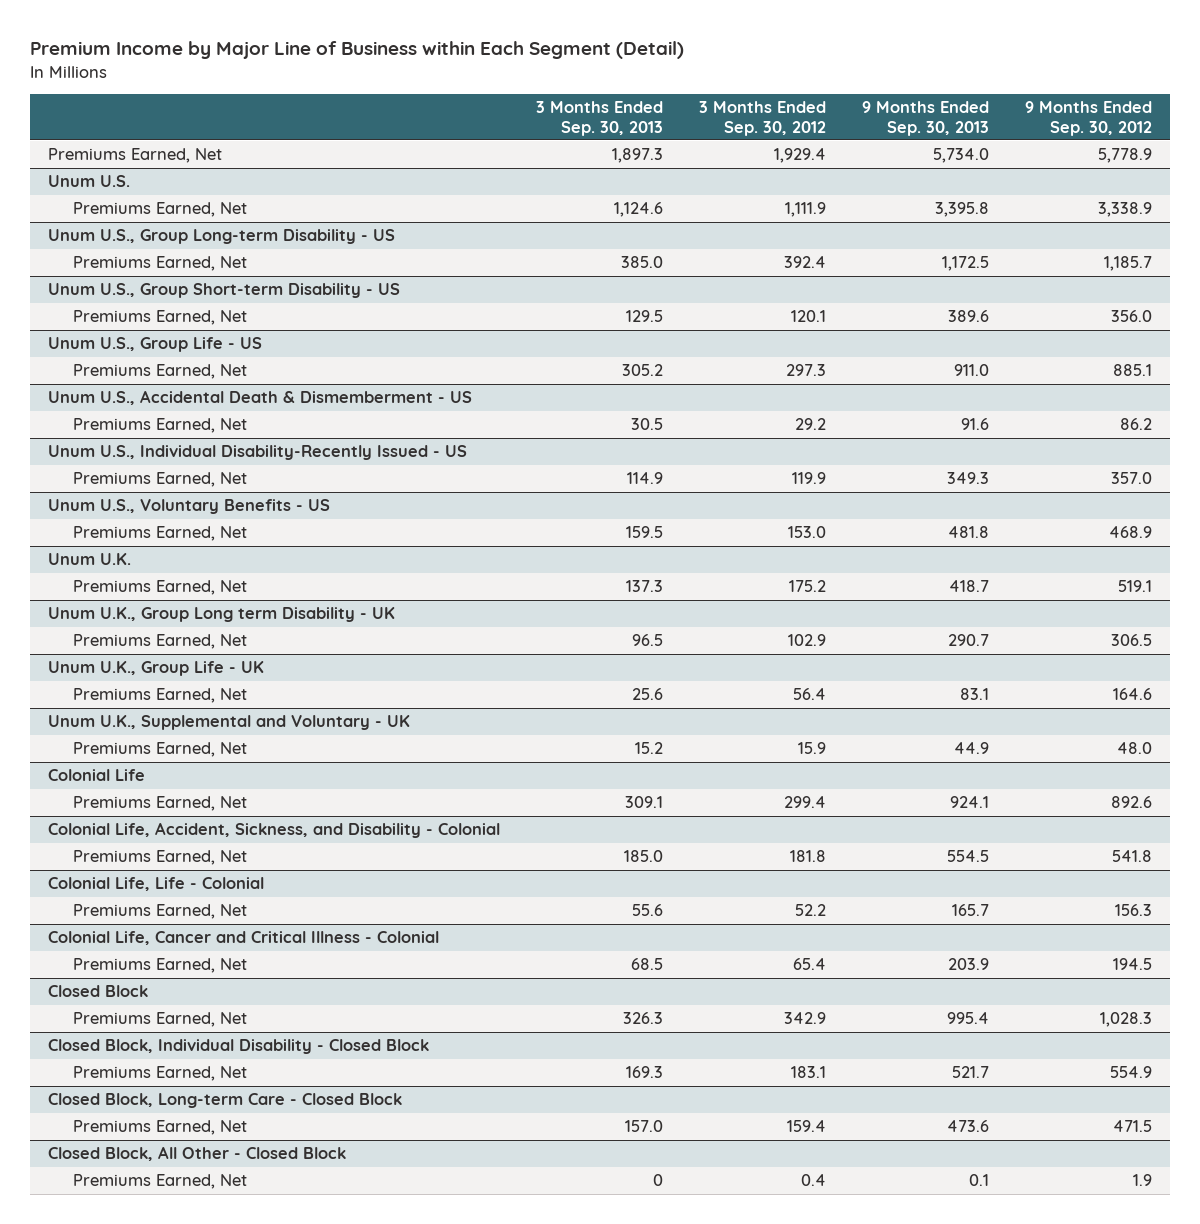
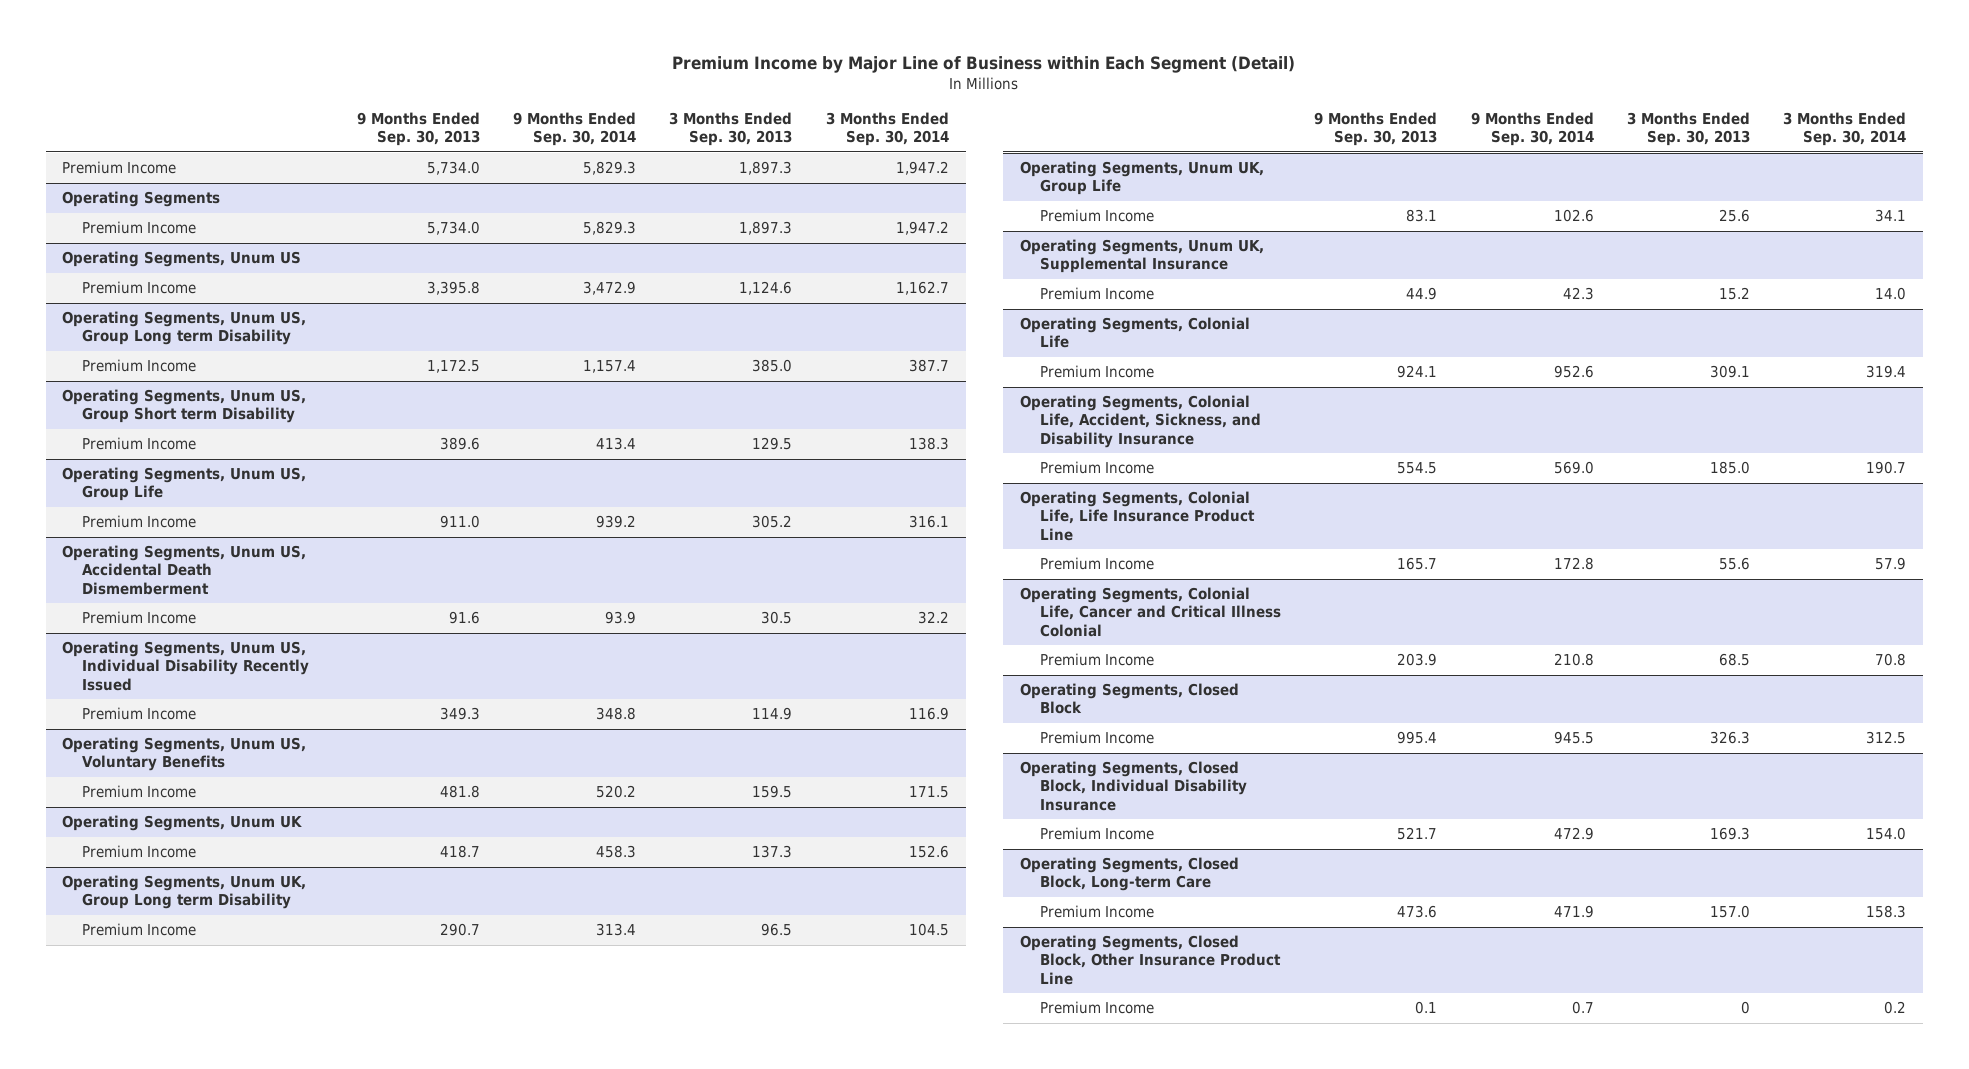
- | 3 Months Ended Sep. 30, 2013 | 3 Months Ended Sep. 30, 2012 | 9 Months Ended Sep. 30, 2013 | 9 Months Ended Sep. 30, 2012
+ | 9 Months Ended Sep. 30, 2013 | 9 Months Ended Sep. 30, 2014 | 3 Months Ended Sep. 30, 2013 | 3 Months Ended Sep. 30, 2014
- Premiums Earned, Net | 1,897.3 | 1,929.4 | 5,734.0 | 5,778.9
- Unum U.S.
- Premiums Earned, Net | 1,124.6 | 1,111.9 | 3,395.8 | 3,338.9
- Unum U.S., Group Long-term Disability - US
- Premiums Earned, Net | 385.0 | 392.4 | 1,172.5 | 1,185.7
- Unum U.S., Group Short-term Disability - US
- Premiums Earned, Net | 129.5 | 120.1 | 389.6 | 356.0
- Unum U.S., Group Life - US
- Premiums Earned, Net | 305.2 | 297.3 | 911.0 | 885.1
- Unum U.S., Accidental Death & Dismemberment - US
- Premiums Earned, Net | 30.5 | 29.2 | 91.6 | 86.2
- Unum U.S., Individual Disability-Recently Issued - US
- Premiums Earned, Net | 114.9 | 119.9 | 349.3 | 357.0
- Unum U.S., Voluntary Benefits - US
- Premiums Earned, Net | 159.5 | 153.0 | 481.8 | 468.9
- Unum U.K.
- Premiums Earned, Net | 137.3 | 175.2 | 418.7 | 519.1
- Unum U.K., Group Long term Disability - UK
- Premiums Earned, Net | 96.5 | 102.9 | 290.7 | 306.5
- Unum U.K., Group Life - UK
- Premiums Earned, Net | 25.6 | 56.4 | 83.1 | 164.6
- Unum U.K., Supplemental and Voluntary - UK
- Premiums Earned, Net | 15.2 | 15.9 | 44.9 | 48.0
- Colonial Life
- Premiums Earned, Net | 309.1 | 299.4 | 924.1 | 892.6
- Colonial Life, Accident, Sickness, and Disability - Colonial
- Premiums Earned, Net | 185.0 | 181.8 | 554.5 | 541.8
- Colonial Life, Life - Colonial
- Premiums Earned, Net | 55.6 | 52.2 | 165.7 | 156.3
- Colonial Life, Cancer and Critical Illness - Colonial
- Premiums Earned, Net | 68.5 | 65.4 | 203.9 | 194.5
- Closed Block
- Premiums Earned, Net | 326.3 | 342.9 | 995.4 | 1,028.3
- Closed Block, Individual Disability - Closed Block
- Premiums Earned, Net | 169.3 | 183.1 | 521.7 | 554.9
- Closed Block, Long-term Care - Closed Block
- Premiums Earned, Net | 157.0 | 159.4 | 473.6 | 471.5
- Closed Block, All Other - Closed Block
- Premiums Earned, Net | 0 | 0.4 | 0.1 | 1.9
+ Premium Income | 5,734.0 | 5,829.3 | 1,897.3 | 1,947.2
+ Operating Segments
+ Premium Income | 5,734.0 | 5,829.3 | 1,897.3 | 1,947.2
+ Operating Segments, Unum US
+ Premium Income | 3,395.8 | 3,472.9 | 1,124.6 | 1,162.7
+ Operating Segments, Unum US, Group Long term Disability
+ Premium Income | 1,172.5 | 1,157.4 | 385.0 | 387.7
+ Operating Segments, Unum US, Group Short term Disability
+ Premium Income | 389.6 | 413.4 | 129.5 | 138.3
+ Operating Segments, Unum US, Group Life
+ Premium Income | 911.0 | 939.2 | 305.2 | 316.1
+ Operating Segments, Unum US, Accidental Death Dismemberment
+ Premium Income | 91.6 | 93.9 | 30.5 | 32.2
+ Operating Segments, Unum US, Individual Disability Recently Issued
+ Premium Income | 349.3 | 348.8 | 114.9 | 116.9
+ Operating Segments, Unum US, Voluntary Benefits
+ Premium Income | 481.8 | 520.2 | 159.5 | 171.5
+ Operating Segments, Unum UK
+ Premium Income | 418.7 | 458.3 | 137.3 | 152.6
+ Operating Segments, Unum UK, Group Long term Disability
+ Premium Income | 290.7 | 313.4 | 96.5 | 104.5
+ Operating Segments, Unum UK, Group Life
+ Premium Income | 83.1 | 102.6 | 25.6 | 34.1
+ Operating Segments, Unum UK, Supplemental Insurance
+ Premium Income | 44.9 | 42.3 | 15.2 | 14.0
+ Operating Segments, Colonial Life
+ Premium Income | 924.1 | 952.6 | 309.1 | 319.4
+ Operating Segments, Colonial Life, Accident, Sickness, and Disability Insurance
+ Premium Income | 554.5 | 569.0 | 185.0 | 190.7
+ Operating Segments, Colonial Life, Life Insurance Product Line
+ Premium Income | 165.7 | 172.8 | 55.6 | 57.9
+ Operating Segments, Colonial Life, Cancer and Critical Illness Colonial
+ Premium Income | 203.9 | 210.8 | 68.5 | 70.8
+ Operating Segments, Closed Block
+ Premium Income | 995.4 | 945.5 | 326.3 | 312.5
+ Operating Segments, Closed Block, Individual Disability Insurance
+ Premium Income | 521.7 | 472.9 | 169.3 | 154.0
+ Operating Segments, Closed Block, Long-term Care
+ Premium Income | 473.6 | 471.9 | 157.0 | 158.3
+ Operating Segments, Closed Block, Other Insurance Product Line
+ Premium Income | 0.1 | 0.7 | 0 | 0.2

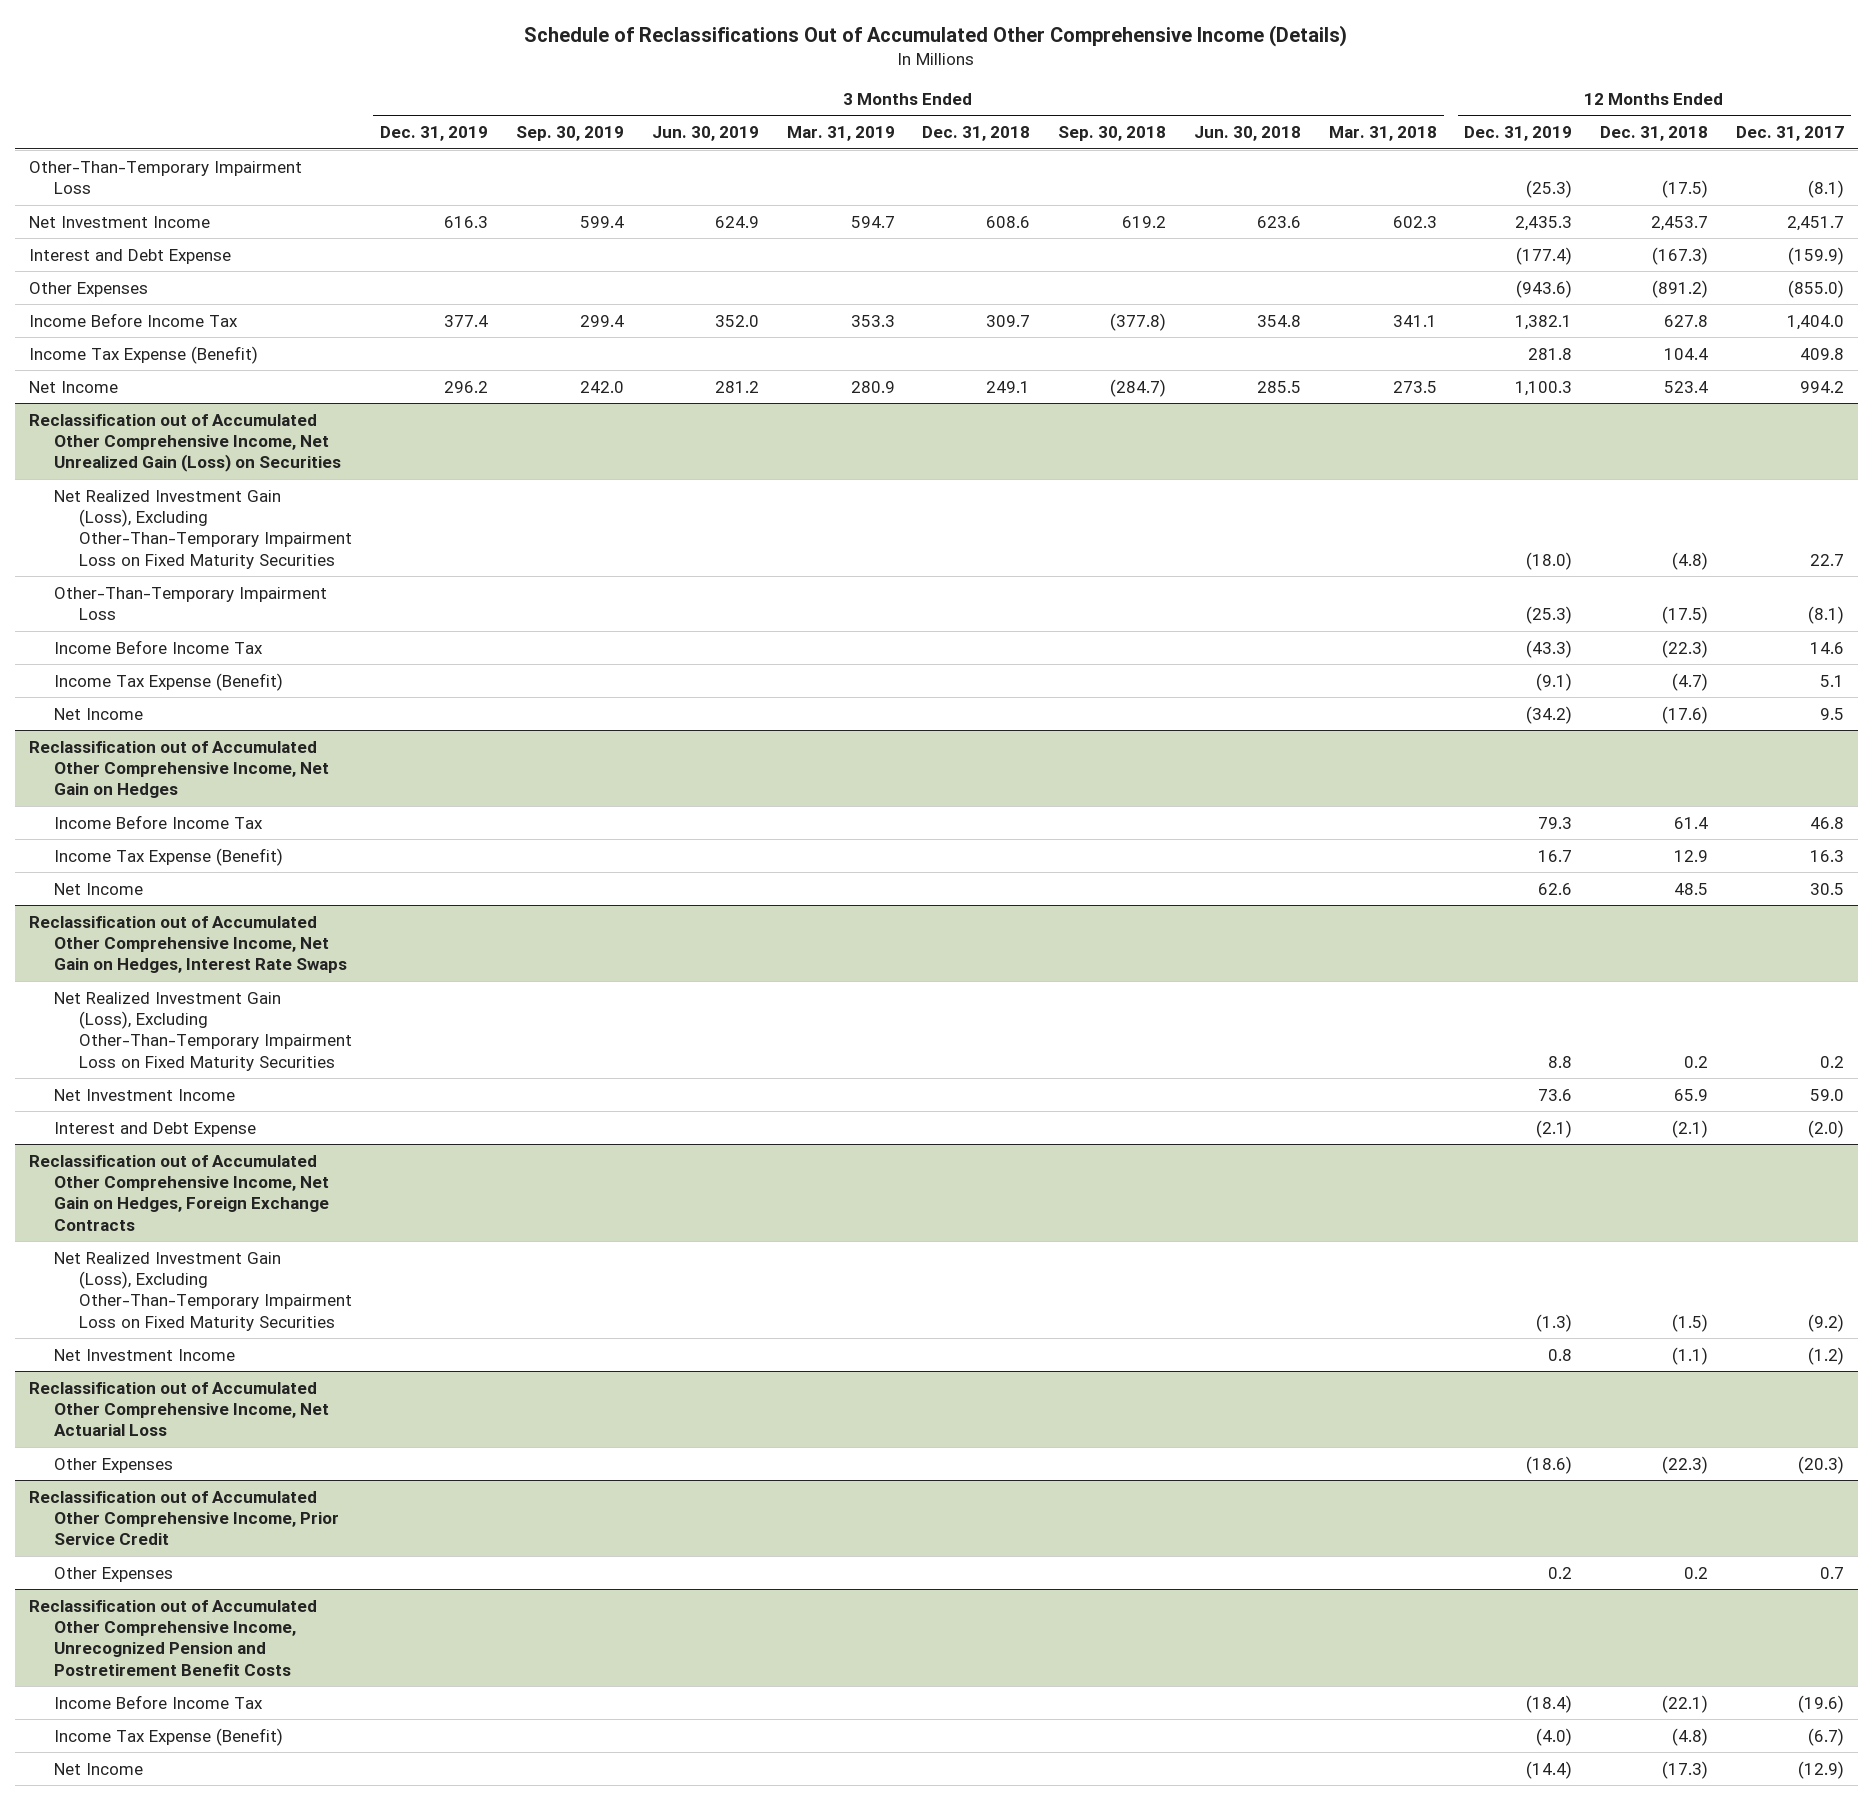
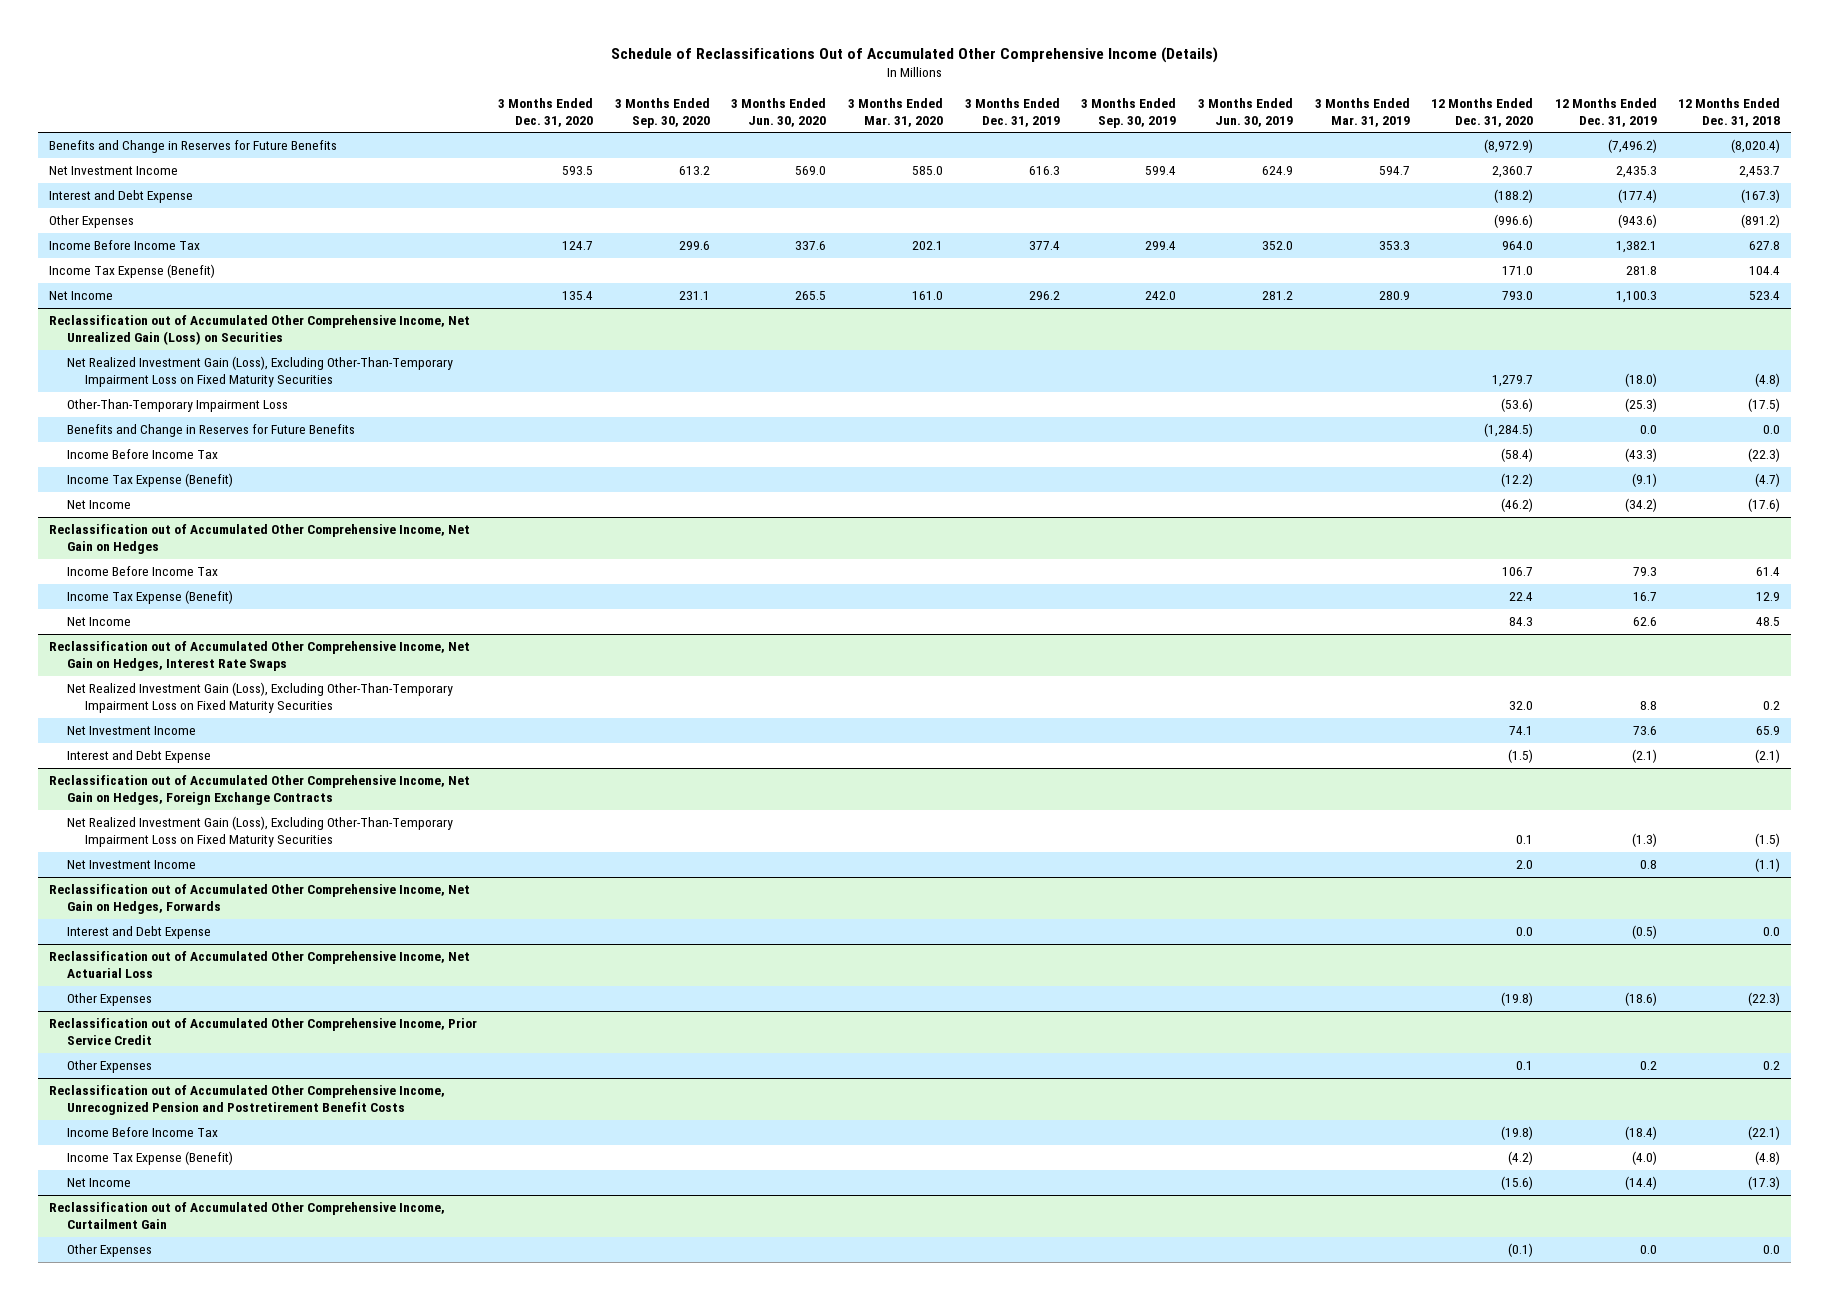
- | 3 Months Ended Dec. 31, 2019 | 3 Months Ended Sep. 30, 2019 | 3 Months Ended Jun. 30, 2019 | 3 Months Ended Mar. 31, 2019 | 3 Months Ended Dec. 31, 2018 | 3 Months Ended Sep. 30, 2018 | 3 Months Ended Jun. 30, 2018 | 3 Months Ended Mar. 31, 2018 | 12 Months Ended Dec. 31, 2019 | 12 Months Ended Dec. 31, 2018 | 12 Months Ended Dec. 31, 2017
+ | 3 Months Ended Dec. 31, 2020 | 3 Months Ended Sep. 30, 2020 | 3 Months Ended Jun. 30, 2020 | 3 Months Ended Mar. 31, 2020 | 3 Months Ended Dec. 31, 2019 | 3 Months Ended Sep. 30, 2019 | 3 Months Ended Jun. 30, 2019 | 3 Months Ended Mar. 31, 2019 | 12 Months Ended Dec. 31, 2020 | 12 Months Ended Dec. 31, 2019 | 12 Months Ended Dec. 31, 2018
- Other-Than-Temporary Impairment Loss | | | | | | | | | (25.3) | (17.5) | (8.1)
+ Benefits and Change in Reserves for Future Benefits | | | | | | | | | (8,972.9) | (7,496.2) | (8,020.4)
@ Reclassification out of Accumulated Other Comprehensive Income, Net Unrealized Gain (Loss) on Securities
+ Benefits and Change in Reserves for Future Benefits | | | | | | | | | (1,284.5) | 0.0 | 0.0
+ Reclassification out of Accumulated Other Comprehensive Income, Net Gain on Hedges, Forwards
+ Interest and Debt Expense | | | | | | | | | 0.0 | (0.5) | 0.0
+ Reclassification out of Accumulated Other Comprehensive Income, Curtailment Gain
+ Other Expenses | | | | | | | | | (0.1) | 0.0 | 0.0

